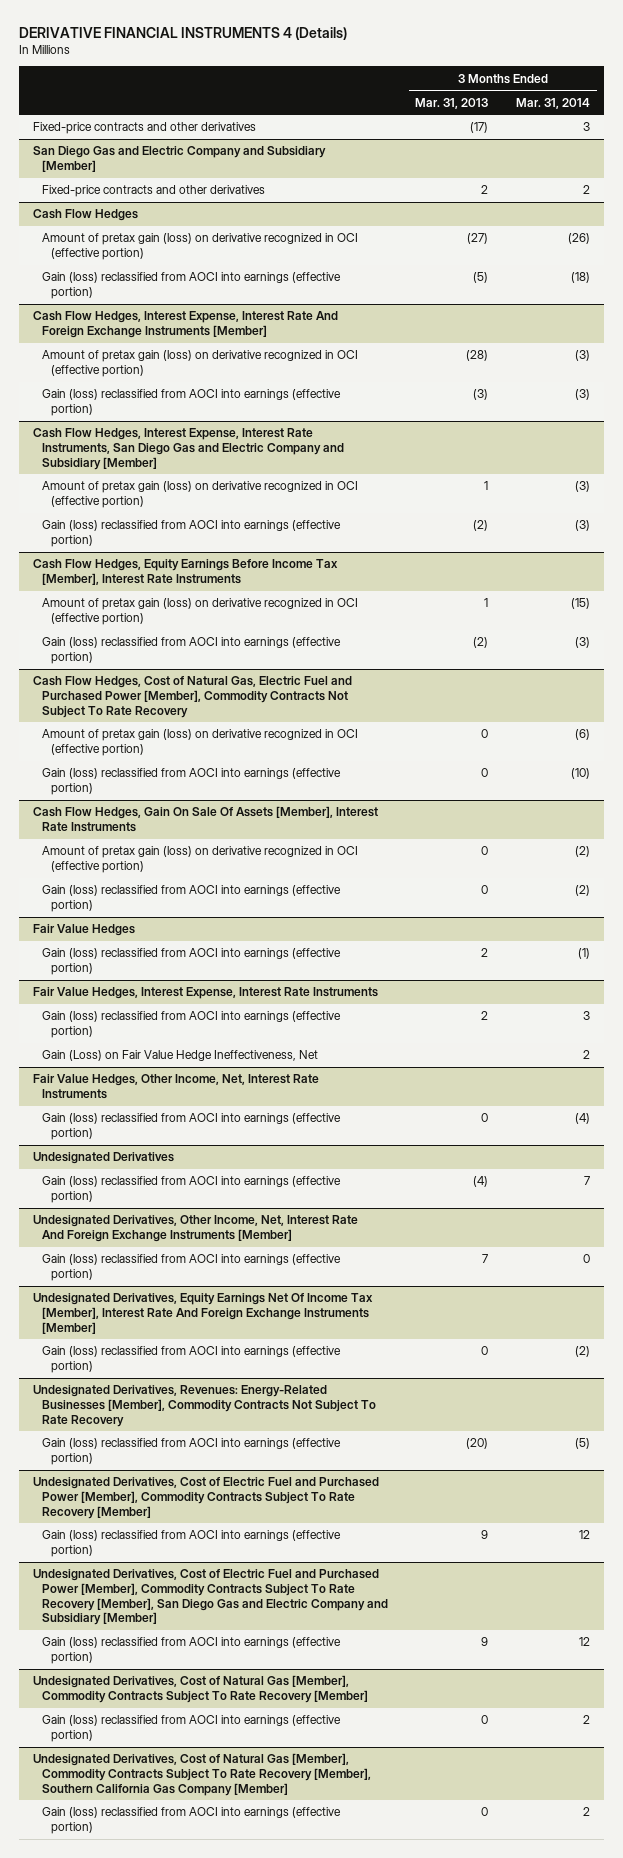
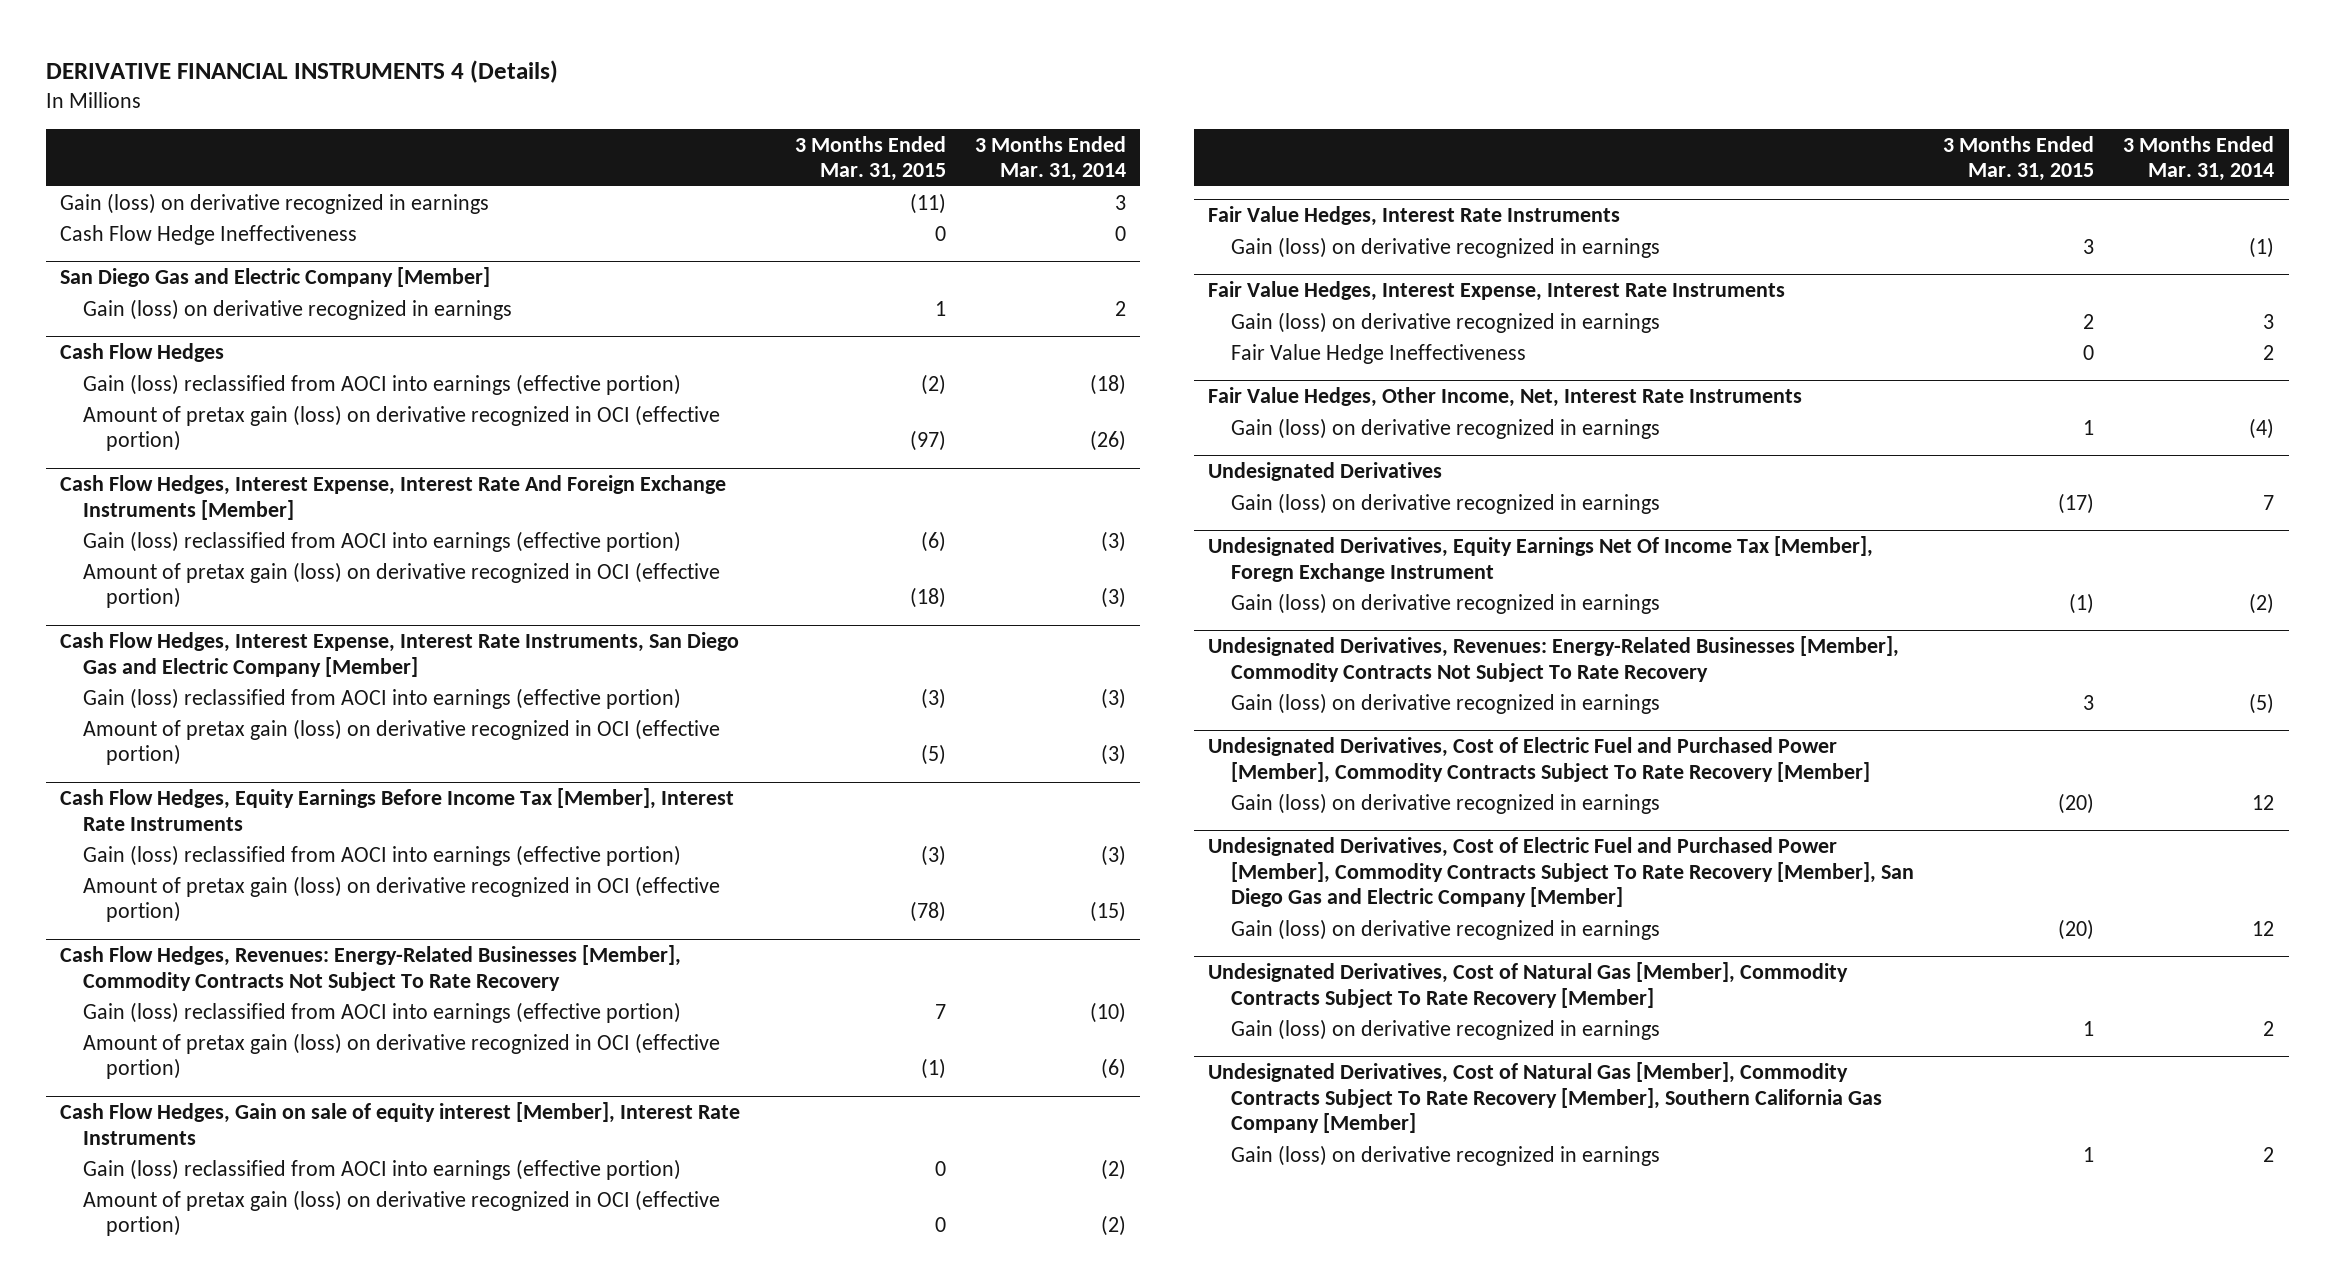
- | 3 Months Ended Mar. 31, 2013 | 3 Months Ended Mar. 31, 2014
+ | 3 Months Ended Mar. 31, 2015 | 3 Months Ended Mar. 31, 2014
- Fixed-price contracts and other derivatives | (17) | 3
- San Diego Gas and Electric Company and Subsidiary [Member]
- Fixed-price contracts and other derivatives | 2 | 2
+ Gain (loss) on derivative recognized in earnings | (11) | 3
+ Cash Flow Hedge Ineffectiveness | 0 | 0
+ San Diego Gas and Electric Company [Member]
+ Gain (loss) on derivative recognized in earnings | 1 | 2
@ Cash Flow Hedges
moved down: Amount of pretax gain (loss) on derivative recognized in OCI (effective portion) | (97) | (26)
@ Cash Flow Hedges, Interest Expense, Interest Rate And Foreign Exchange Instruments [Member]
- Amount of pretax gain (loss) on derivative recognized in OCI (effective portion) | (28) | (3)
- Cash Flow Hedges, Interest Expense, Interest Rate Instruments, San Diego Gas and Electric Company and Subsidiary [Member]
+ Cash Flow Hedges, Interest Expense, Interest Rate Instruments, San Diego Gas and Electric Company [Member]
+ Amount of pretax gain (loss) on derivative recognized in OCI (effective portion) | (5) | (3)
- Cash Flow Hedges, Cost of Natural Gas, Electric Fuel and Purchased Power [Member], Commodity Contracts Not Subject To Rate Recovery
- Amount of pretax gain (loss) on derivative recognized in OCI (effective portion) | 0 | (6)
@ Cash Flow Hedges, Equity Earnings Before Income Tax [Member], Interest Rate Instruments
moved down: Amount of pretax gain (loss) on derivative recognized in OCI (effective portion) | (78) | (15)
+ Cash Flow Hedges, Revenues: Energy-Related Businesses [Member], Commodity Contracts Not Subject To Rate Recovery
- Cash Flow Hedges, Gain On Sale Of Assets [Member], Interest Rate Instruments
- Amount of pretax gain (loss) on derivative recognized in OCI (effective portion) | 0 | (2)
+ Amount of pretax gain (loss) on derivative recognized in OCI (effective portion) | (1) | (6)
+ Cash Flow Hedges, Gain on sale of equity interest [Member], Interest Rate Instruments
- Fair Value Hedges
- Gain (loss) reclassified from AOCI into earnings (effective portion) | 2 | (1)
+ Amount of pretax gain (loss) on derivative recognized in OCI (effective portion) | 0 | (2)
+ Fair Value Hedges, Interest Rate Instruments
+ Gain (loss) on derivative recognized in earnings | 3 | (1)
@ Fair Value Hedges, Interest Expense, Interest Rate Instruments
- Gain (loss) reclassified from AOCI into earnings (effective portion) | 2 | 3
- Gain (Loss) on Fair Value Hedge Ineffectiveness, Net | | 2
+ Gain (loss) on derivative recognized in earnings | 2 | 3
+ Fair Value Hedge Ineffectiveness | 0 | 2
@ Fair Value Hedges, Other Income, Net, Interest Rate Instruments
- Gain (loss) reclassified from AOCI into earnings (effective portion) | 0 | (4)
+ Gain (loss) on derivative recognized in earnings | 1 | (4)
@ Undesignated Derivatives
- Gain (loss) reclassified from AOCI into earnings (effective portion) | (4) | 7
- Undesignated Derivatives, Other Income, Net, Interest Rate And Foreign Exchange Instruments [Member]
- Gain (loss) reclassified from AOCI into earnings (effective portion) | 7 | 0
- Undesignated Derivatives, Equity Earnings Net Of Income Tax [Member], Interest Rate And Foreign Exchange Instruments [Member]
- Gain (loss) reclassified from AOCI into earnings (effective portion) | 0 | (2)
@ Undesignated Derivatives
+ Gain (loss) on derivative recognized in earnings | (17) | 7
+ Undesignated Derivatives, Equity Earnings Net Of Income Tax [Member], Foregn Exchange Instrument
+ Gain (loss) on derivative recognized in earnings | (1) | (2)
@ Undesignated Derivatives, Revenues: Energy-Related Businesses [Member], Commodity Contracts Not Subject To Rate Recovery
- Gain (loss) reclassified from AOCI into earnings (effective portion) | (20) | (5)
+ Gain (loss) on derivative recognized in earnings | 3 | (5)
@ Undesignated Derivatives, Cost of Electric Fuel and Purchased Power [Member], Commodity Contracts Subject To Rate Recovery [Member]
- Gain (loss) reclassified from AOCI into earnings (effective portion) | 9 | 12
- Undesignated Derivatives, Cost of Electric Fuel and Purchased Power [Member], Commodity Contracts Subject To Rate Recovery [Member], San Diego Gas and Electric Company and Subsidiary [Member]
- Gain (loss) reclassified from AOCI into earnings (effective portion) | 9 | 12
@ Undesignated Derivatives, Cost of Electric Fuel and Purchased Power [Member], Commodity Contracts Subject To Rate Recovery [Member]
+ Gain (loss) on derivative recognized in earnings | (20) | 12
+ Undesignated Derivatives, Cost of Electric Fuel and Purchased Power [Member], Commodity Contracts Subject To Rate Recovery [Member], San Diego Gas and Electric Company [Member]
+ Gain (loss) on derivative recognized in earnings | (20) | 12
@ Undesignated Derivatives, Cost of Natural Gas [Member], Commodity Contracts Subject To Rate Recovery [Member]
- Gain (loss) reclassified from AOCI into earnings (effective portion) | 0 | 2
+ Gain (loss) on derivative recognized in earnings | 1 | 2
@ Undesignated Derivatives, Cost of Natural Gas [Member], Commodity Contracts Subject To Rate Recovery [Member], Southern California Gas Company [Member]
- Gain (loss) reclassified from AOCI into earnings (effective portion) | 0 | 2
+ Gain (loss) on derivative recognized in earnings | 1 | 2

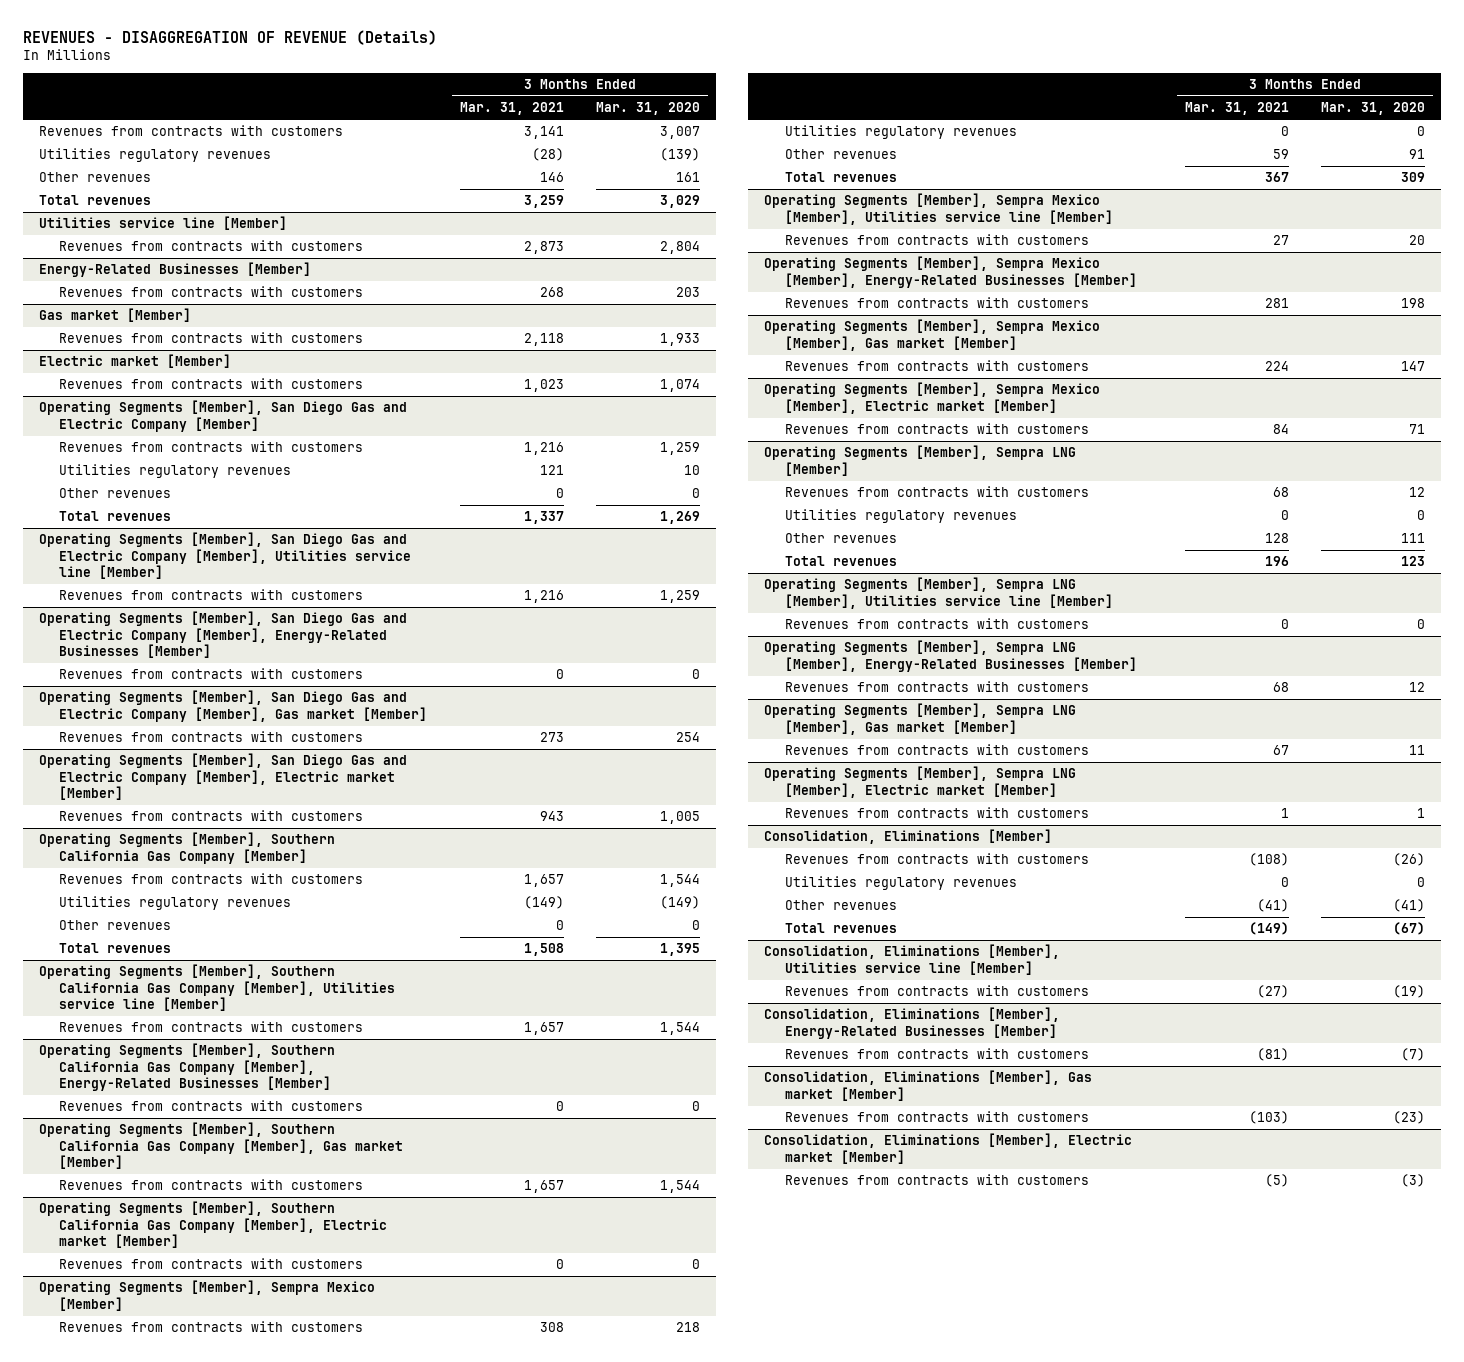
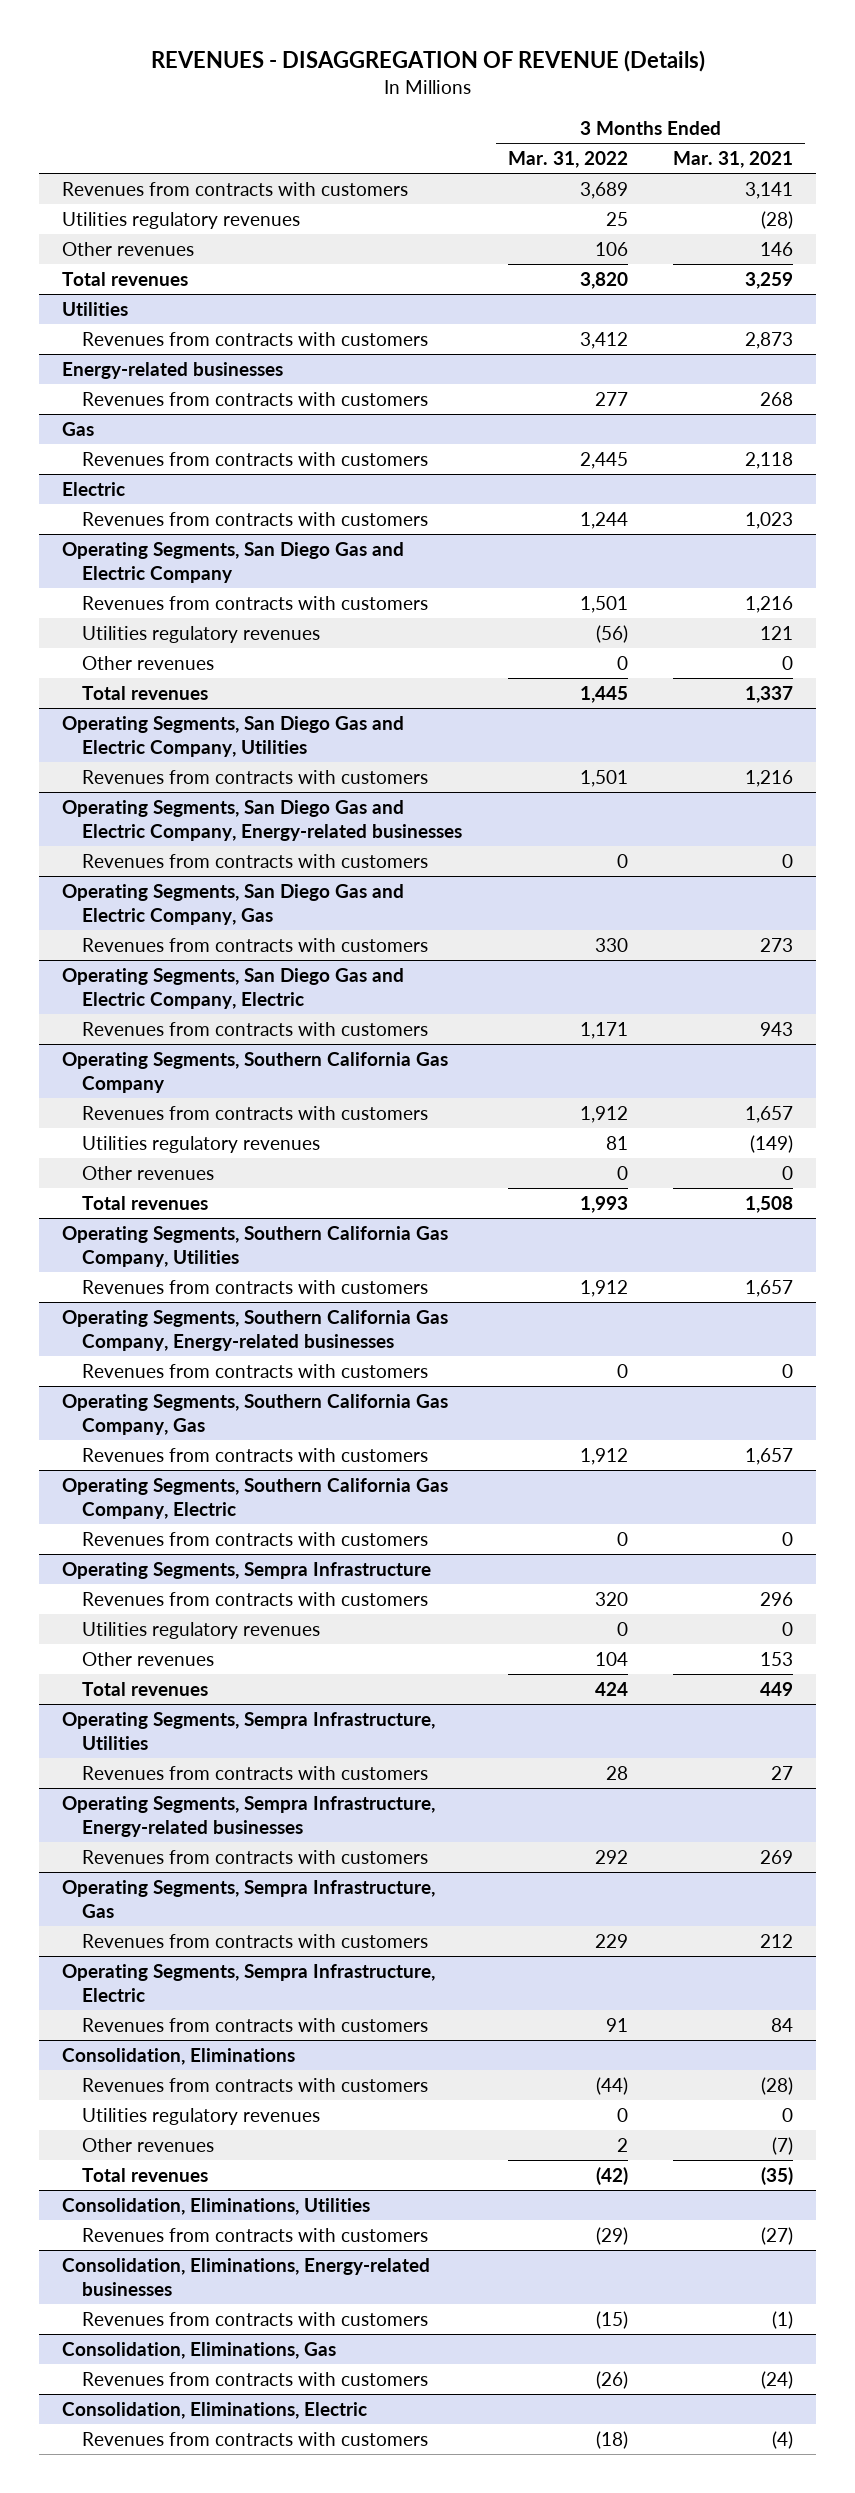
- | 3 Months Ended Mar. 31, 2021 | 3 Months Ended Mar. 31, 2020
+ | 3 Months Ended Mar. 31, 2022 | 3 Months Ended Mar. 31, 2021
- Utilities service line [Member]
+ Utilities
- Energy-Related Businesses [Member]
+ Energy-related businesses
- Gas market [Member]
+ Gas
- Electric market [Member]
+ Electric
- Operating Segments [Member], San Diego Gas and Electric Company [Member]
+ Operating Segments, San Diego Gas and Electric Company
- Operating Segments [Member], San Diego Gas and Electric Company [Member], Utilities service line [Member]
+ Operating Segments, San Diego Gas and Electric Company, Utilities
- Operating Segments [Member], San Diego Gas and Electric Company [Member], Energy-Related Businesses [Member]
+ Operating Segments, San Diego Gas and Electric Company, Energy-related businesses
- Operating Segments [Member], San Diego Gas and Electric Company [Member], Gas market [Member]
+ Operating Segments, San Diego Gas and Electric Company, Gas
- Operating Segments [Member], San Diego Gas and Electric Company [Member], Electric market [Member]
+ Operating Segments, San Diego Gas and Electric Company, Electric
- Operating Segments [Member], Southern California Gas Company [Member]
+ Operating Segments, Southern California Gas Company
- Operating Segments [Member], Southern California Gas Company [Member], Utilities service line [Member]
+ Operating Segments, Southern California Gas Company, Utilities
- Operating Segments [Member], Southern California Gas Company [Member], Energy-Related Businesses [Member]
+ Operating Segments, Southern California Gas Company, Energy-related businesses
- Operating Segments [Member], Southern California Gas Company [Member], Gas market [Member]
+ Operating Segments, Southern California Gas Company, Gas
- Operating Segments [Member], Southern California Gas Company [Member], Electric market [Member]
+ Operating Segments, Southern California Gas Company, Electric
- Operating Segments [Member], Sempra Mexico [Member]
- Revenues from contracts with customers | 308 | 218
+ Operating Segments, Sempra Infrastructure
+ Revenues from contracts with customers | 320 | 296
- Other revenues | 59 | 91
- Total revenues | 367 | 309
- Operating Segments [Member], Sempra Mexico [Member], Utilities service line [Member]
+ Other revenues | 104 | 153
+ Total revenues | 424 | 449
+ Operating Segments, Sempra Infrastructure, Utilities
- Operating Segments [Member], Sempra Mexico [Member], Energy-Related Businesses [Member]
- Revenues from contracts with customers | 281 | 198
- Operating Segments [Member], Sempra Mexico [Member], Gas market [Member]
- Revenues from contracts with customers | 224 | 147
- Operating Segments [Member], Sempra Mexico [Member], Electric market [Member]
+ Operating Segments, Sempra Infrastructure, Energy-related businesses
+ Revenues from contracts with customers | 292 | 269
+ Operating Segments, Sempra Infrastructure, Gas
+ Revenues from contracts with customers | 229 | 212
+ Operating Segments, Sempra Infrastructure, Electric
- Operating Segments [Member], Sempra LNG [Member]
- Revenues from contracts with customers | 68 | 12
- Utilities regulatory revenues | 0 | 0
- Other revenues | 128 | 111
- Total revenues | 196 | 123
- Operating Segments [Member], Sempra LNG [Member], Utilities service line [Member]
- Revenues from contracts with customers | 0 | 0
- Operating Segments [Member], Sempra LNG [Member], Energy-Related Businesses [Member]
- Revenues from contracts with customers | 68 | 12
- Operating Segments [Member], Sempra LNG [Member], Gas market [Member]
- Revenues from contracts with customers | 67 | 11
- Operating Segments [Member], Sempra LNG [Member], Electric market [Member]
- Revenues from contracts with customers | 1 | 1
- Consolidation, Eliminations [Member]
- Revenues from contracts with customers | (108) | (26)
+ Consolidation, Eliminations
+ Revenues from contracts with customers | (44) | (28)
- Other revenues | (41) | (41)
- Total revenues | (149) | (67)
- Consolidation, Eliminations [Member], Utilities service line [Member]
+ Other revenues | 2 | (7)
+ Total revenues | (42) | (35)
+ Consolidation, Eliminations, Utilities
- Consolidation, Eliminations [Member], Energy-Related Businesses [Member]
- Revenues from contracts with customers | (81) | (7)
- Consolidation, Eliminations [Member], Gas market [Member]
- Revenues from contracts with customers | (103) | (23)
- Consolidation, Eliminations [Member], Electric market [Member]
- Revenues from contracts with customers | (5) | (3)
+ Consolidation, Eliminations, Energy-related businesses
+ Revenues from contracts with customers | (15) | (1)
+ Consolidation, Eliminations, Gas
+ Revenues from contracts with customers | (26) | (24)
+ Consolidation, Eliminations, Electric
+ Revenues from contracts with customers | (18) | (4)

